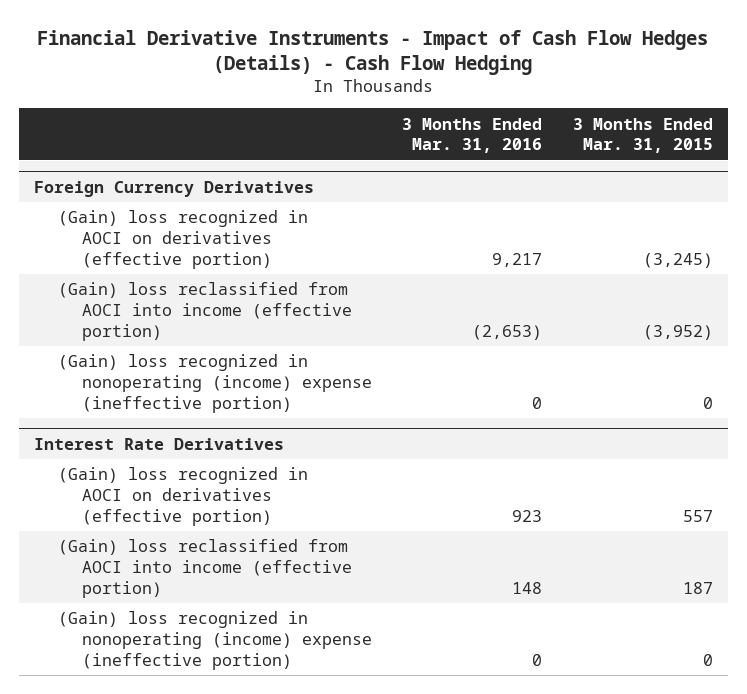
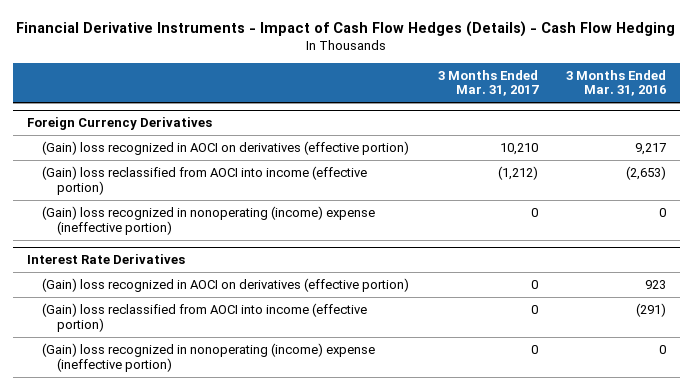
- | 3 Months Ended Mar. 31, 2016 | 3 Months Ended Mar. 31, 2015
+ | 3 Months Ended Mar. 31, 2017 | 3 Months Ended Mar. 31, 2016
@ Interest Rate Derivatives
- (Gain) loss reclassified from AOCI into income (effective portion) | 148 | 187
+ (Gain) loss reclassified from AOCI into income (effective portion) | 0 | (291)

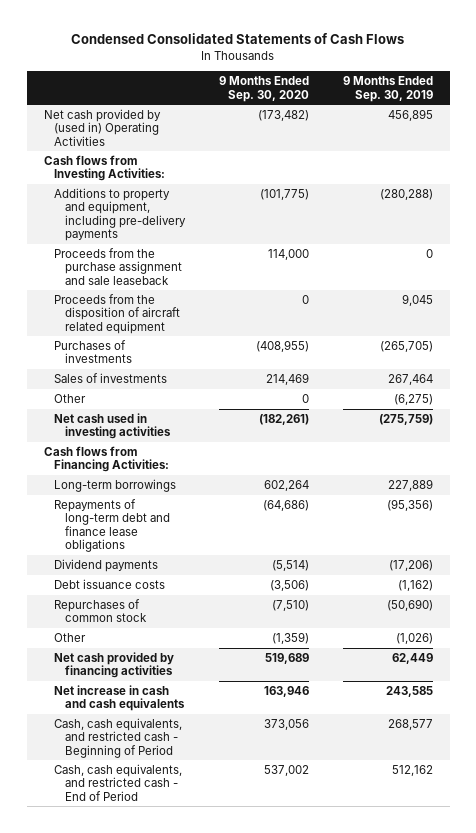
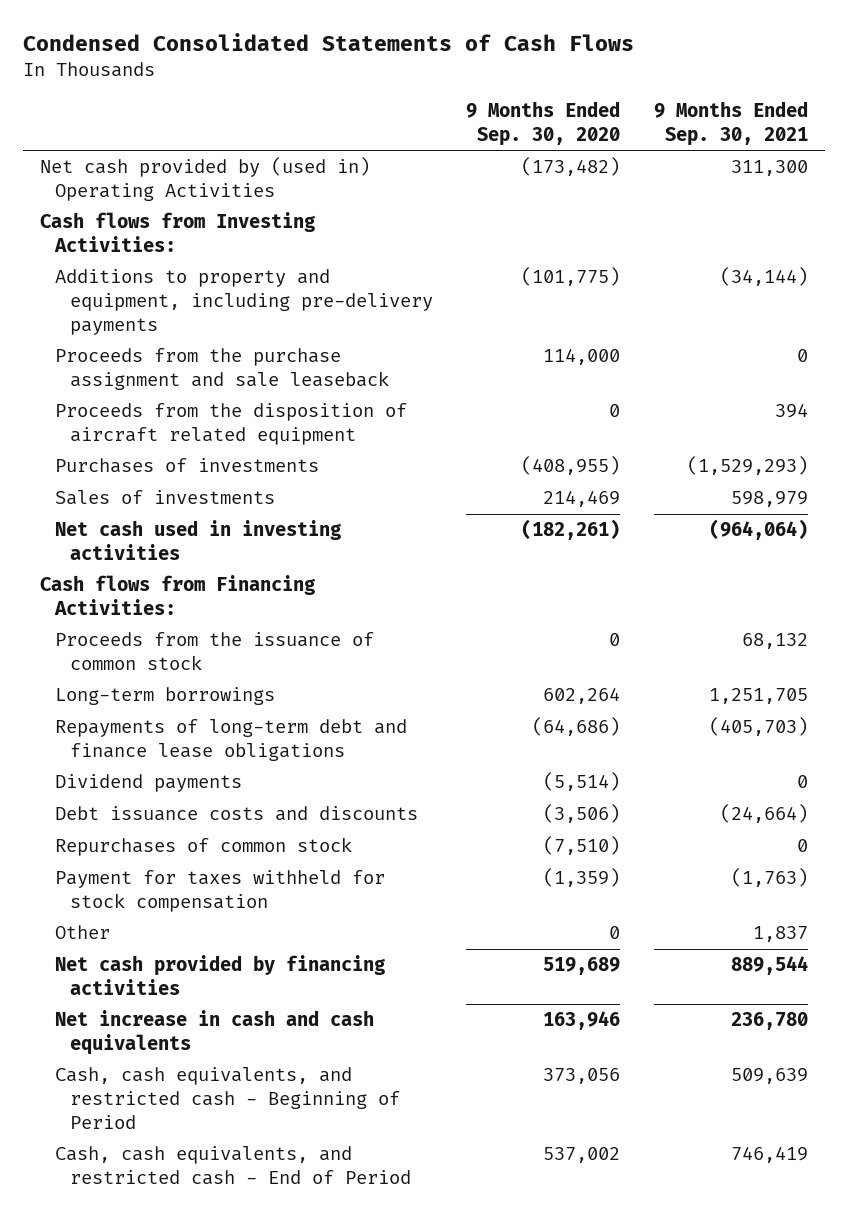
- | 9 Months Ended Sep. 30, 2020 | 9 Months Ended Sep. 30, 2019
+ | 9 Months Ended Sep. 30, 2020 | 9 Months Ended Sep. 30, 2021
+ Proceeds from the issuance of common stock | 0 | 68,132
- Debt issuance costs | (3,506) | (1,162)
+ Debt issuance costs and discounts | (3,506) | (24,664)
- Other | (1,359) | (1,026)
+ Payment for taxes withheld for stock compensation | (1,359) | (1,763)
moved down: Other | 0 | 1,837

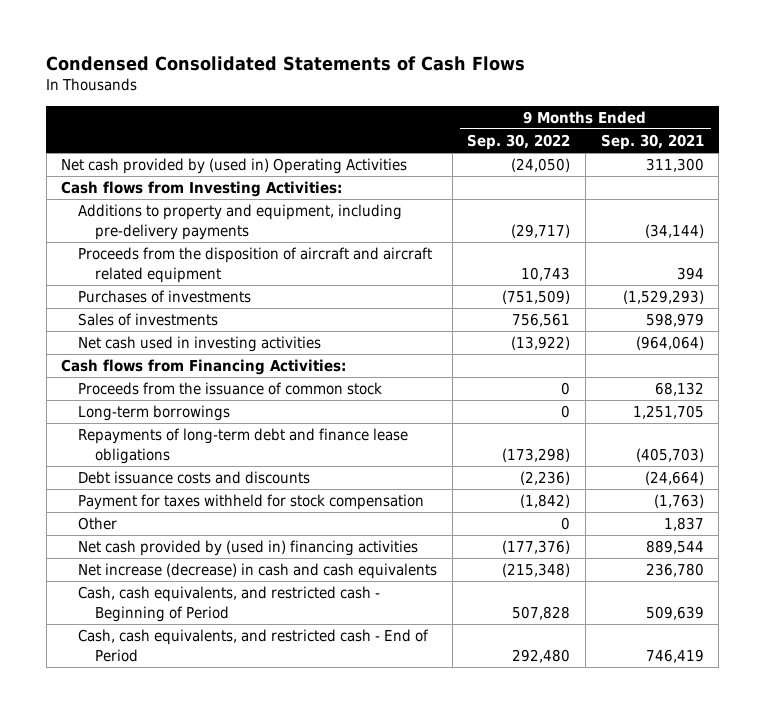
- | 9 Months Ended Sep. 30, 2020 | 9 Months Ended Sep. 30, 2021
+ | 9 Months Ended Sep. 30, 2022 | 9 Months Ended Sep. 30, 2021
- Proceeds from the purchase assignment and sale leaseback | 114,000 | 0
- Proceeds from the disposition of aircraft related equipment | 0 | 394
+ Proceeds from the disposition of aircraft and aircraft related equipment | 10,743 | 394
- Dividend payments | (5,514) | 0
- Repurchases of common stock | (7,510) | 0
- Net cash provided by financing activities | 519,689 | 889,544
- Net increase in cash and cash equivalents | 163,946 | 236,780
+ Net cash provided by (used in) financing activities | (177,376) | 889,544
+ Net increase (decrease) in cash and cash equivalents | (215,348) | 236,780

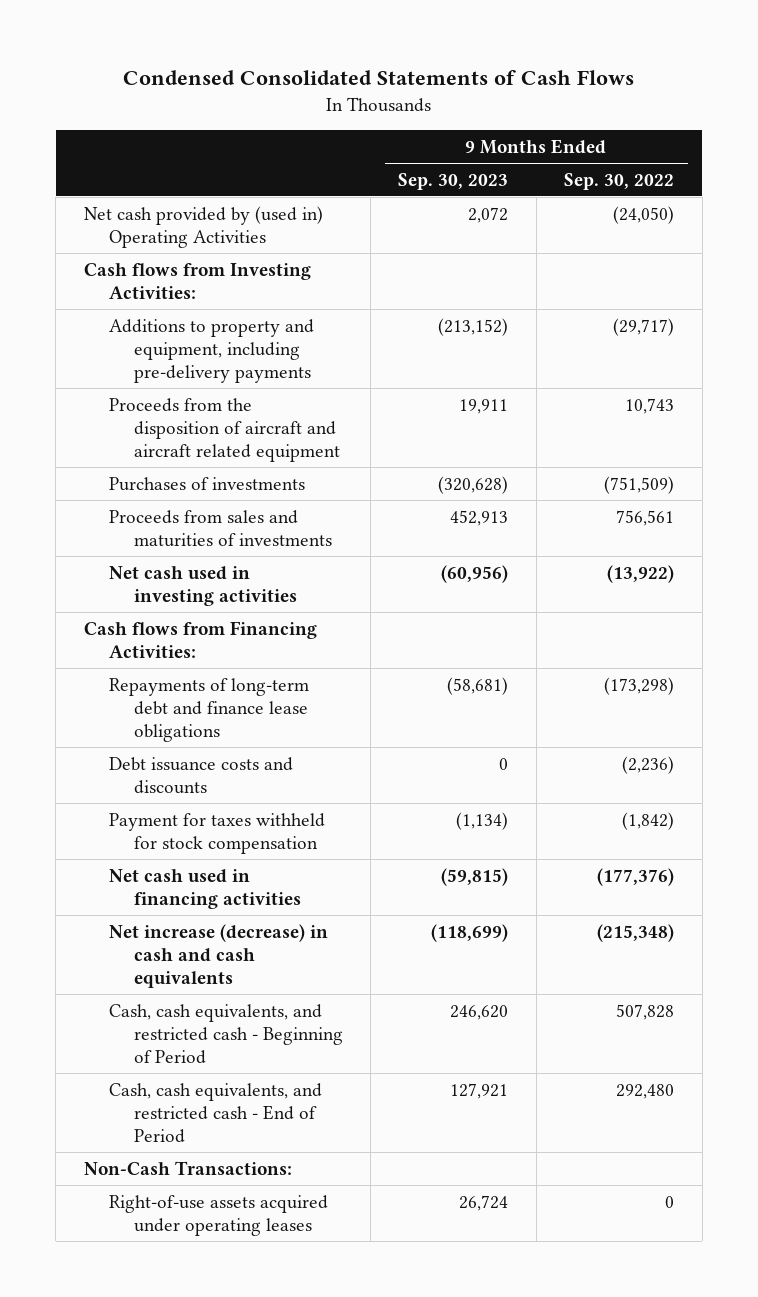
- | 9 Months Ended Sep. 30, 2022 | 9 Months Ended Sep. 30, 2021
+ | 9 Months Ended Sep. 30, 2023 | 9 Months Ended Sep. 30, 2022
- Sales of investments | 756,561 | 598,979
+ Proceeds from sales and maturities of investments | 452,913 | 756,561
- Proceeds from the issuance of common stock | 0 | 68,132
- Long-term borrowings | 0 | 1,251,705
- Other | 0 | 1,837
- Net cash provided by (used in) financing activities | (177,376) | 889,544
+ Net cash used in financing activities | (59,815) | (177,376)
+ Non-Cash Transactions:
+ Right-of-use assets acquired under operating leases | 26,724 | 0

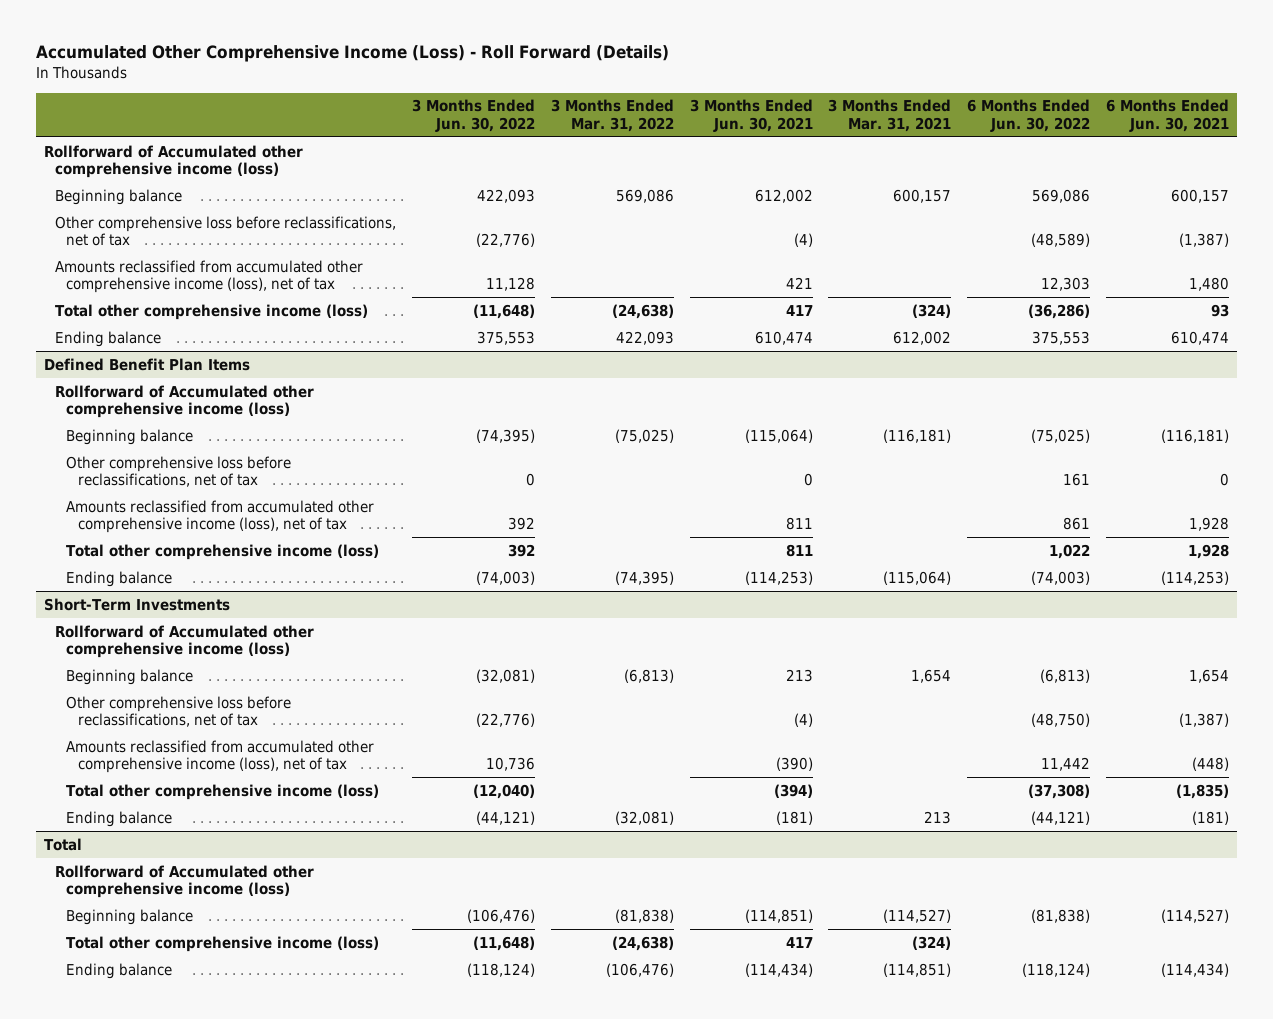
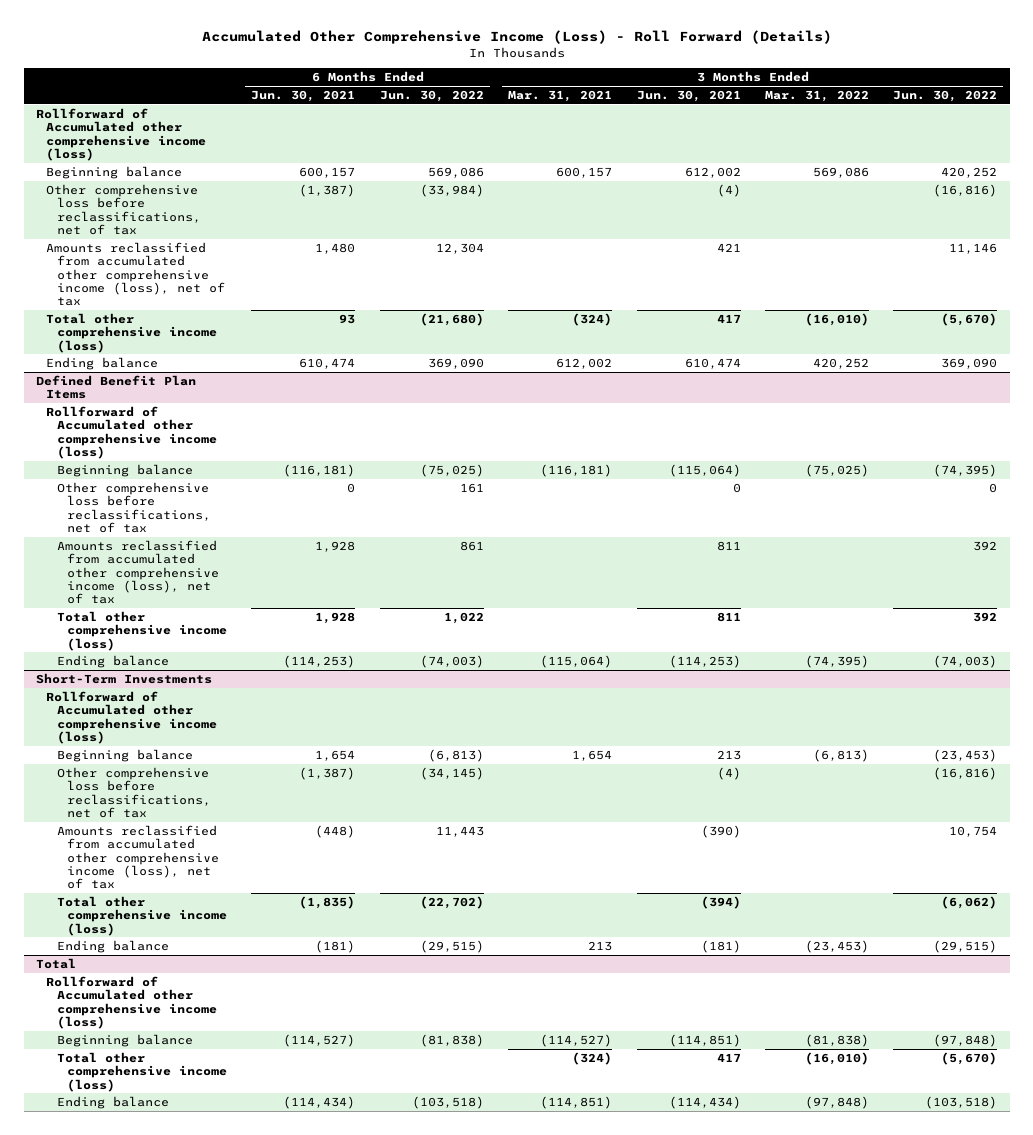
- | 3 Months Ended Jun. 30, 2022 | 3 Months Ended Mar. 31, 2022 | 3 Months Ended Jun. 30, 2021 | 3 Months Ended Mar. 31, 2021 | 6 Months Ended Jun. 30, 2022 | 6 Months Ended Jun. 30, 2021
+ | 6 Months Ended Jun. 30, 2021 | 6 Months Ended Jun. 30, 2022 | 3 Months Ended Mar. 31, 2021 | 3 Months Ended Jun. 30, 2021 | 3 Months Ended Mar. 31, 2022 | 3 Months Ended Jun. 30, 2022
- Beginning balance | 422,093 | 569,086 | 612,002 | 600,157 | 569,086 | 600,157
- Other comprehensive loss before reclassifications, net of tax | (22,776) | | (4) | | (48,589) | (1,387)
- Amounts reclassified from accumulated other comprehensive income (loss), net of tax | 11,128 | | 421 | | 12,303 | 1,480
- Total other comprehensive income (loss) | (11,648) | (24,638) | 417 | (324) | (36,286) | 93
- Ending balance | 375,553 | 422,093 | 610,474 | 612,002 | 375,553 | 610,474
+ Beginning balance | 600,157 | 569,086 | 600,157 | 612,002 | 569,086 | 420,252
+ Other comprehensive loss before reclassifications, net of tax | (1,387) | (33,984) | | (4) | | (16,816)
+ Amounts reclassified from accumulated other comprehensive income (loss), net of tax | 1,480 | 12,304 | | 421 | | 11,146
+ Total other comprehensive income (loss) | 93 | (21,680) | (324) | 417 | (16,010) | (5,670)
+ Ending balance | 610,474 | 369,090 | 612,002 | 610,474 | 420,252 | 369,090
@ Short-Term Investments
- Beginning balance | (32,081) | (6,813) | 213 | 1,654 | (6,813) | 1,654
- Other comprehensive loss before reclassifications, net of tax | (22,776) | | (4) | | (48,750) | (1,387)
- Amounts reclassified from accumulated other comprehensive income (loss), net of tax | 10,736 | | (390) | | 11,442 | (448)
- Total other comprehensive income (loss) | (12,040) | | (394) | | (37,308) | (1,835)
- Ending balance | (44,121) | (32,081) | (181) | 213 | (44,121) | (181)
+ Beginning balance | 1,654 | (6,813) | 1,654 | 213 | (6,813) | (23,453)
+ Other comprehensive loss before reclassifications, net of tax | (1,387) | (34,145) | | (4) | | (16,816)
+ Amounts reclassified from accumulated other comprehensive income (loss), net of tax | (448) | 11,443 | | (390) | | 10,754
+ Total other comprehensive income (loss) | (1,835) | (22,702) | | (394) | | (6,062)
+ Ending balance | (181) | (29,515) | 213 | (181) | (23,453) | (29,515)
@ Total
- Beginning balance | (106,476) | (81,838) | (114,851) | (114,527) | (81,838) | (114,527)
- Total other comprehensive income (loss) | (11,648) | (24,638) | 417 | (324) | |
- Ending balance | (118,124) | (106,476) | (114,434) | (114,851) | (118,124) | (114,434)
+ Beginning balance | (114,527) | (81,838) | (114,527) | (114,851) | (81,838) | (97,848)
+ Total other comprehensive income (loss) | | | (324) | 417 | (16,010) | (5,670)
+ Ending balance | (114,434) | (103,518) | (114,851) | (114,434) | (97,848) | (103,518)

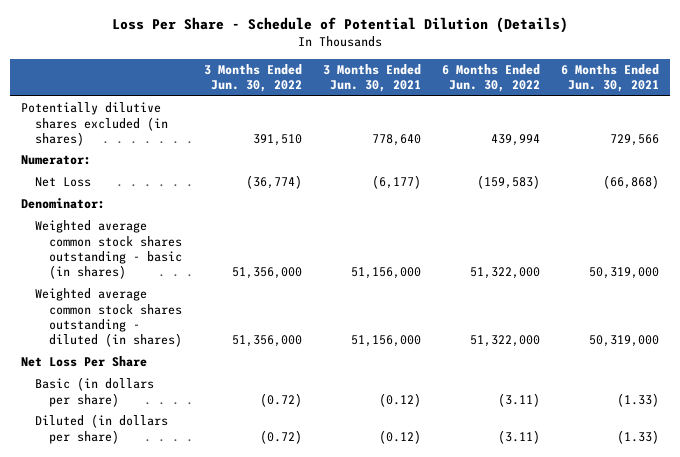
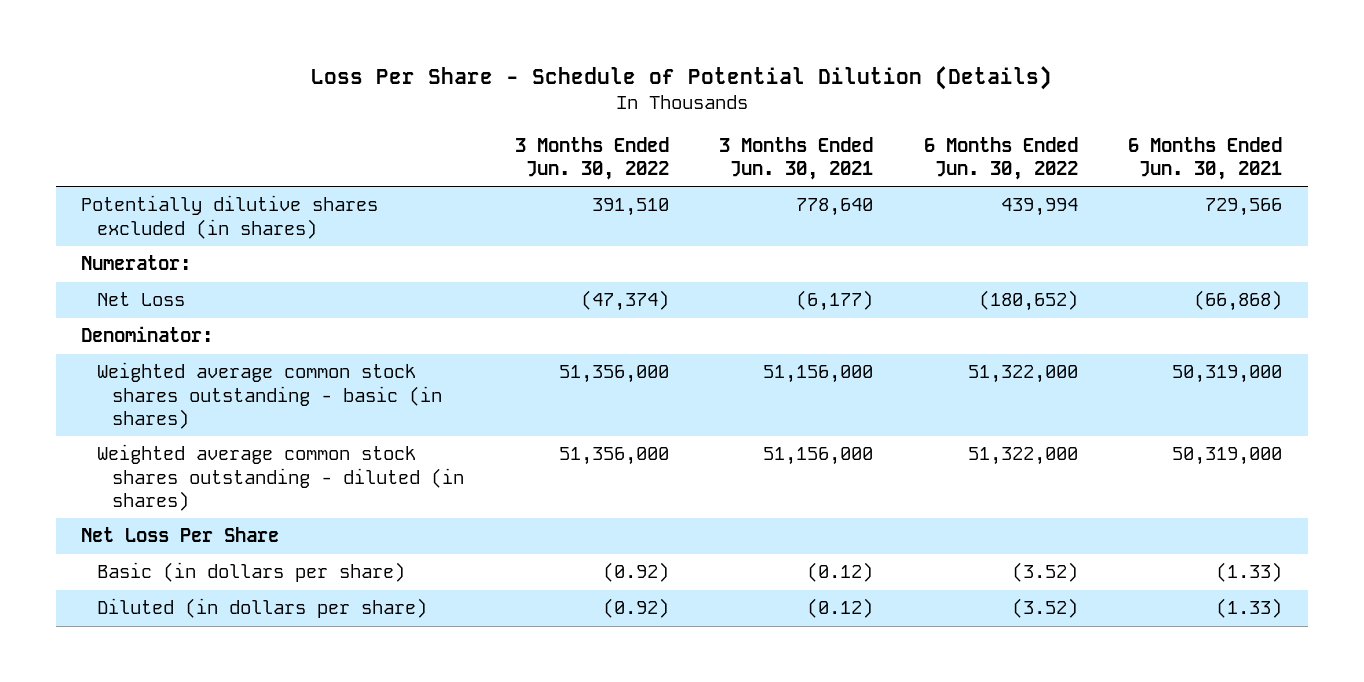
- Net Loss | (36,774) | (6,177) | (159,583) | (66,868)
+ Net Loss | (47,374) | (6,177) | (180,652) | (66,868)
- Basic (in dollars per share) | (0.72) | (0.12) | (3.11) | (1.33)
- Diluted (in dollars per share) | (0.72) | (0.12) | (3.11) | (1.33)
+ Basic (in dollars per share) | (0.92) | (0.12) | (3.52) | (1.33)
+ Diluted (in dollars per share) | (0.92) | (0.12) | (3.52) | (1.33)

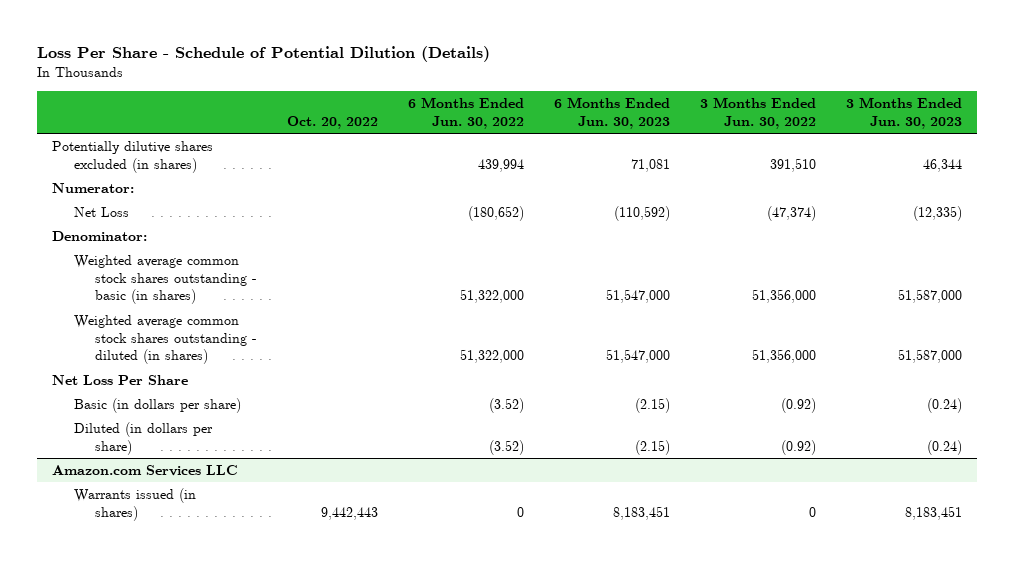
- | 3 Months Ended Jun. 30, 2022 | 3 Months Ended Jun. 30, 2021 | 6 Months Ended Jun. 30, 2022 | 6 Months Ended Jun. 30, 2021
+ | Oct. 20, 2022 | 6 Months Ended Jun. 30, 2022 | 6 Months Ended Jun. 30, 2023 | 3 Months Ended Jun. 30, 2022 | 3 Months Ended Jun. 30, 2023
+ Amazon.com Services LLC
+ Warrants issued (in shares) | 9,442,443 | 0 | 8,183,451 | 0 | 8,183,451

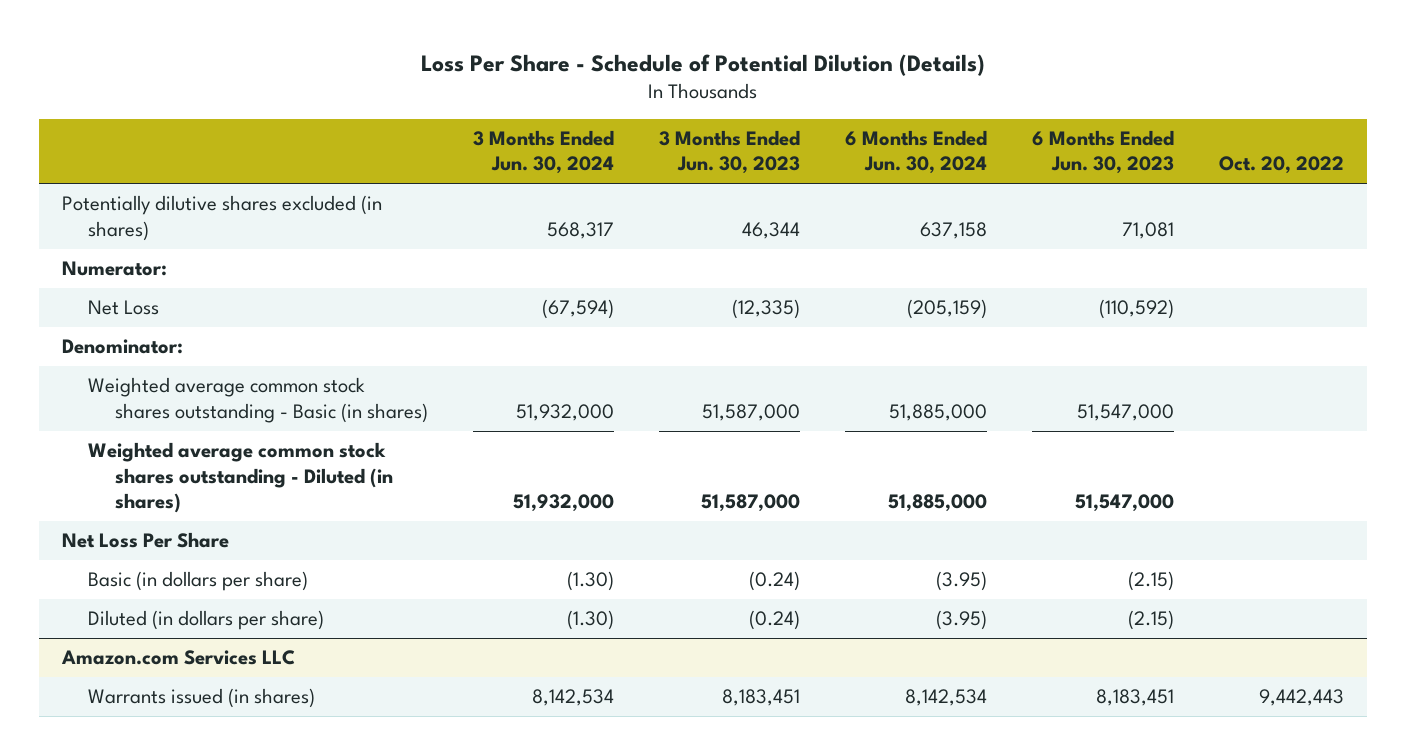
- | Oct. 20, 2022 | 6 Months Ended Jun. 30, 2022 | 6 Months Ended Jun. 30, 2023 | 3 Months Ended Jun. 30, 2022 | 3 Months Ended Jun. 30, 2023
+ | 3 Months Ended Jun. 30, 2024 | 3 Months Ended Jun. 30, 2023 | 6 Months Ended Jun. 30, 2024 | 6 Months Ended Jun. 30, 2023 | Oct. 20, 2022
- Weighted average common stock shares outstanding - basic (in shares) | | 51,322,000 | 51,547,000 | 51,356,000 | 51,587,000
- Weighted average common stock shares outstanding - diluted (in shares) | | 51,322,000 | 51,547,000 | 51,356,000 | 51,587,000
+ Weighted average common stock shares outstanding - Basic (in shares) | 51,932,000 | 51,587,000 | 51,885,000 | 51,547,000 |
+ Weighted average common stock shares outstanding - Diluted (in shares) | 51,932,000 | 51,587,000 | 51,885,000 | 51,547,000 |

